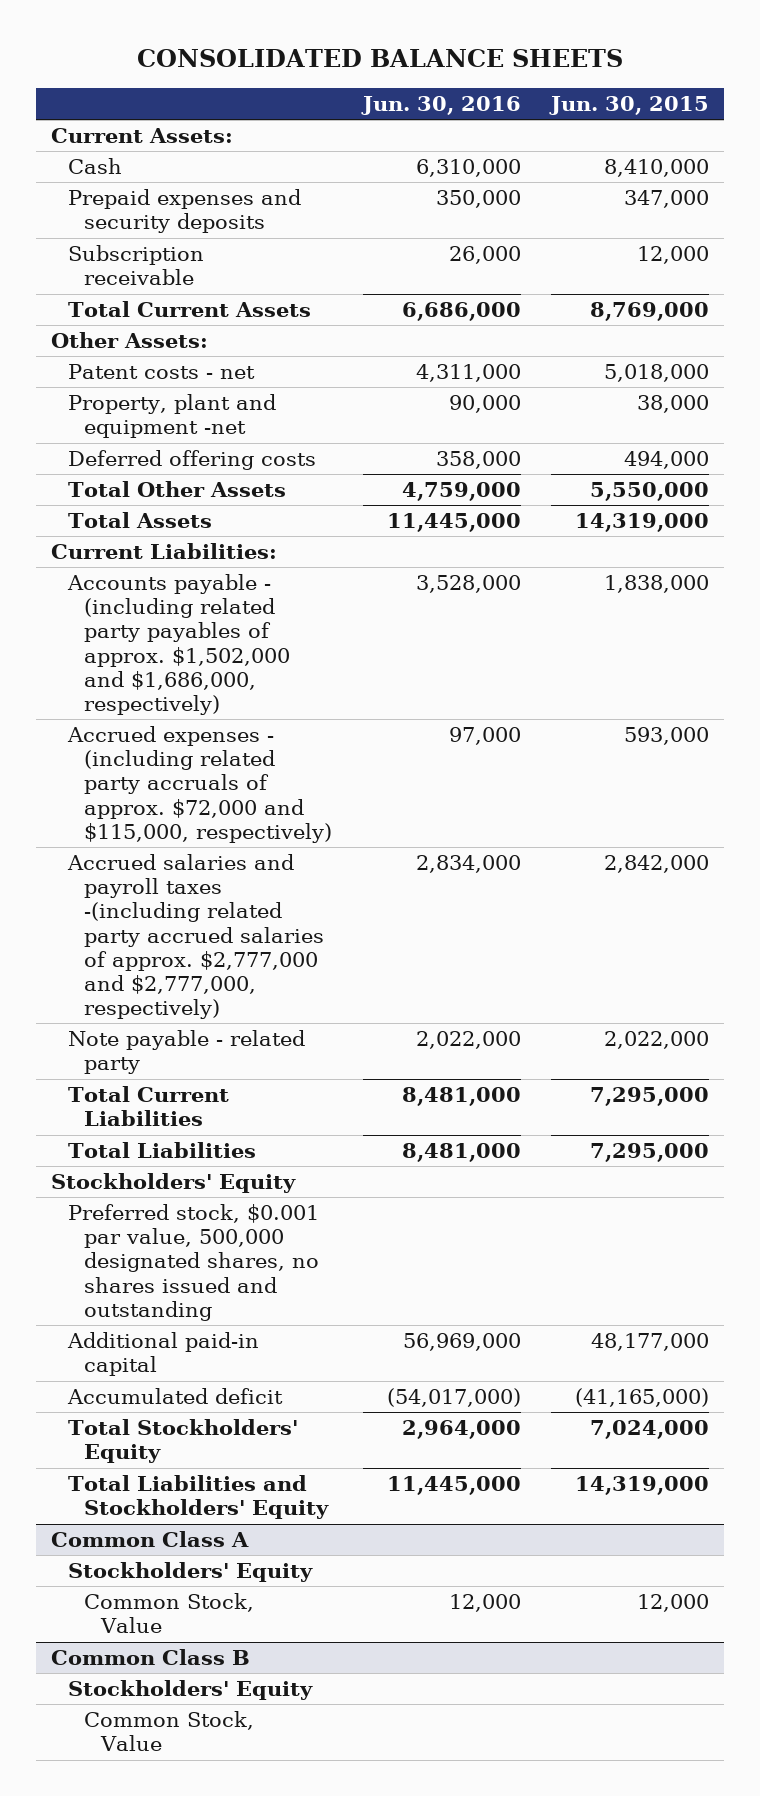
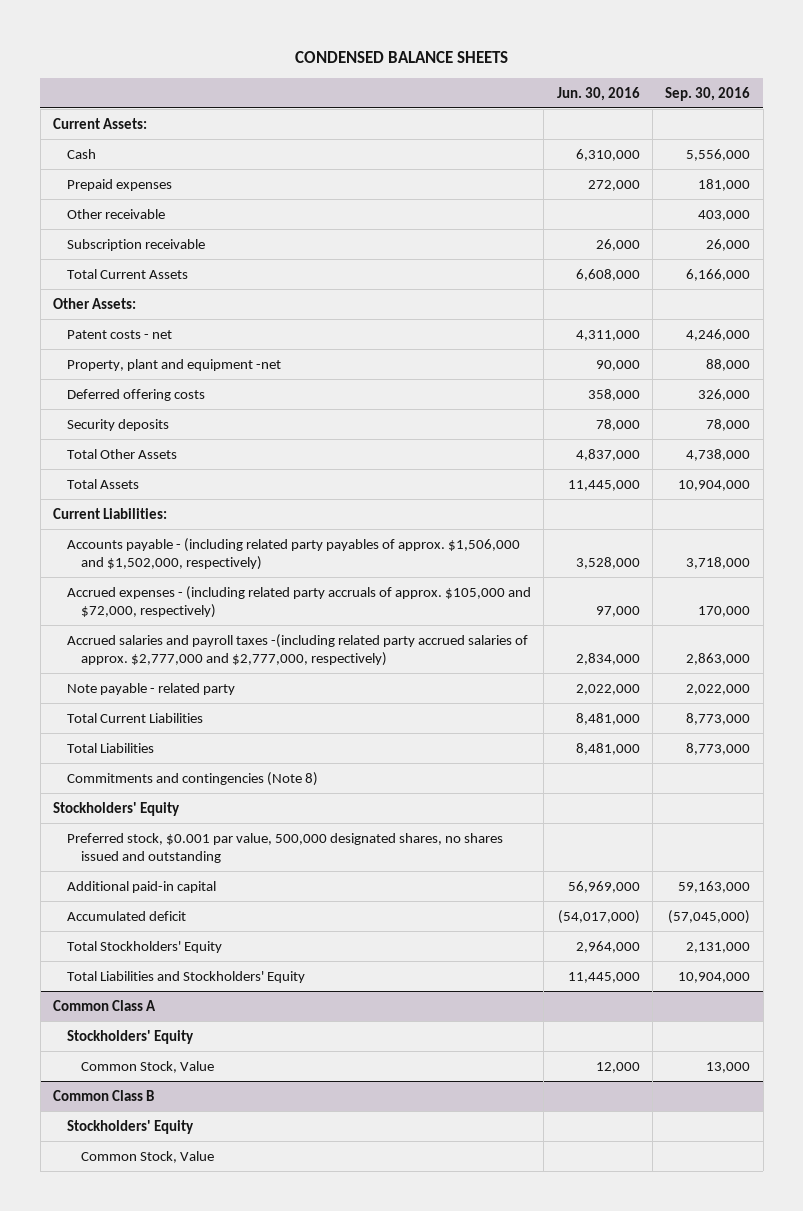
- CONSOLIDATED BALANCE SHEETS
+ CONDENSED BALANCE SHEETS
- | Jun. 30, 2016 | Jun. 30, 2015
+ | Jun. 30, 2016 | Sep. 30, 2016
- Prepaid expenses and security deposits | 350,000 | 347,000
+ Prepaid expenses | 272,000 | 181,000
+ Other receivable | | 403,000
- Total Current Assets | 6,686,000 | 8,769,000
+ Total Current Assets | 6,608,000 | 6,166,000
- Total Other Assets | 4,759,000 | 5,550,000
+ Security deposits | 78,000 | 78,000
+ Total Other Assets | 4,837,000 | 4,738,000
- Accounts payable - (including related party payables of approx. $1,502,000 and $1,686,000, respectively) | 3,528,000 | 1,838,000
- Accrued expenses - (including related party accruals of approx. $72,000 and $115,000, respectively) | 97,000 | 593,000
+ Accounts payable - (including related party payables of approx. $1,506,000 and $1,502,000, respectively) | 3,528,000 | 3,718,000
+ Accrued expenses - (including related party accruals of approx. $105,000 and $72,000, respectively) | 97,000 | 170,000
+ Commitments and contingencies (Note 8)

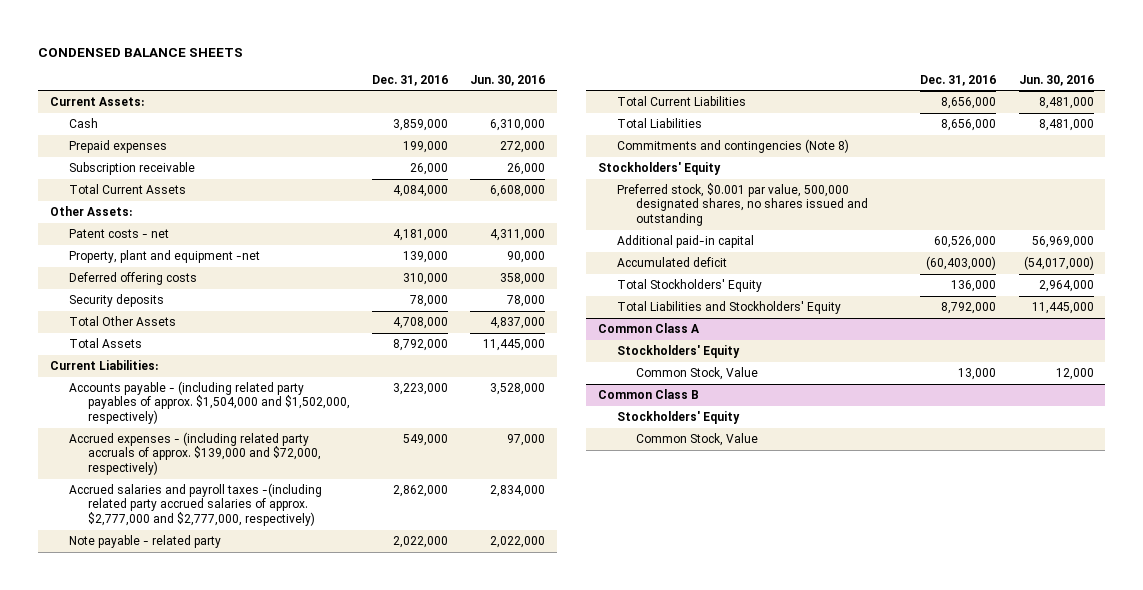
- | Jun. 30, 2016 | Sep. 30, 2016
+ | Dec. 31, 2016 | Jun. 30, 2016
- Other receivable | | 403,000
- Accounts payable - (including related party payables of approx. $1,506,000 and $1,502,000, respectively) | 3,528,000 | 3,718,000
- Accrued expenses - (including related party accruals of approx. $105,000 and $72,000, respectively) | 97,000 | 170,000
+ Accounts payable - (including related party payables of approx. $1,504,000 and $1,502,000, respectively) | 3,223,000 | 3,528,000
+ Accrued expenses - (including related party accruals of approx. $139,000 and $72,000, respectively) | 549,000 | 97,000

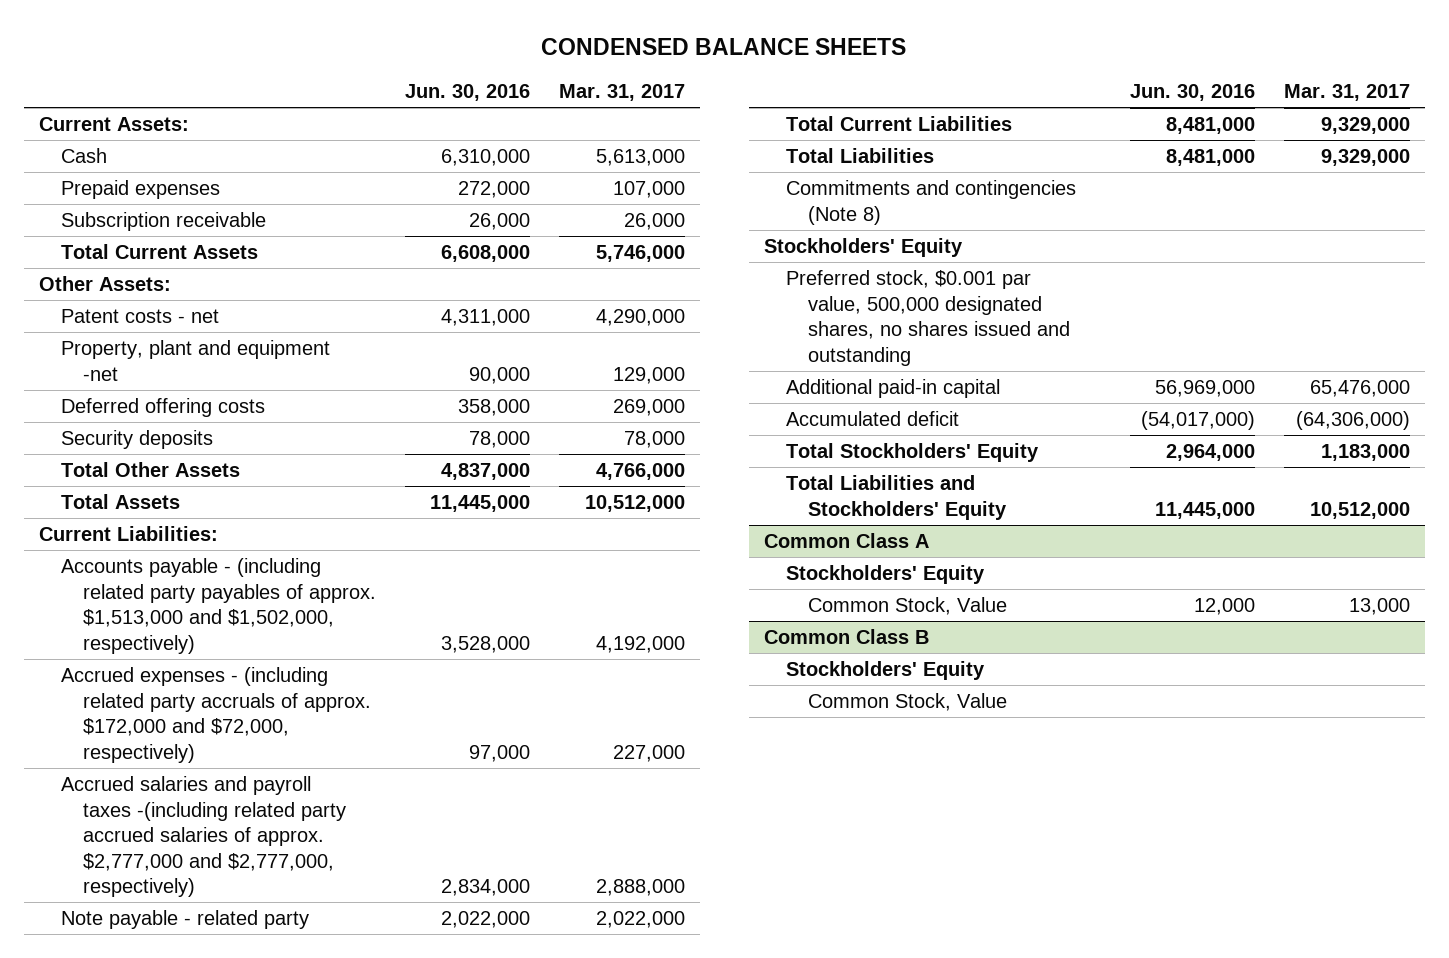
- | Dec. 31, 2016 | Jun. 30, 2016
+ | Jun. 30, 2016 | Mar. 31, 2017
- Accounts payable - (including related party payables of approx. $1,504,000 and $1,502,000, respectively) | 3,223,000 | 3,528,000
- Accrued expenses - (including related party accruals of approx. $139,000 and $72,000, respectively) | 549,000 | 97,000
+ Accounts payable - (including related party payables of approx. $1,513,000 and $1,502,000, respectively) | 3,528,000 | 4,192,000
+ Accrued expenses - (including related party accruals of approx. $172,000 and $72,000, respectively) | 97,000 | 227,000

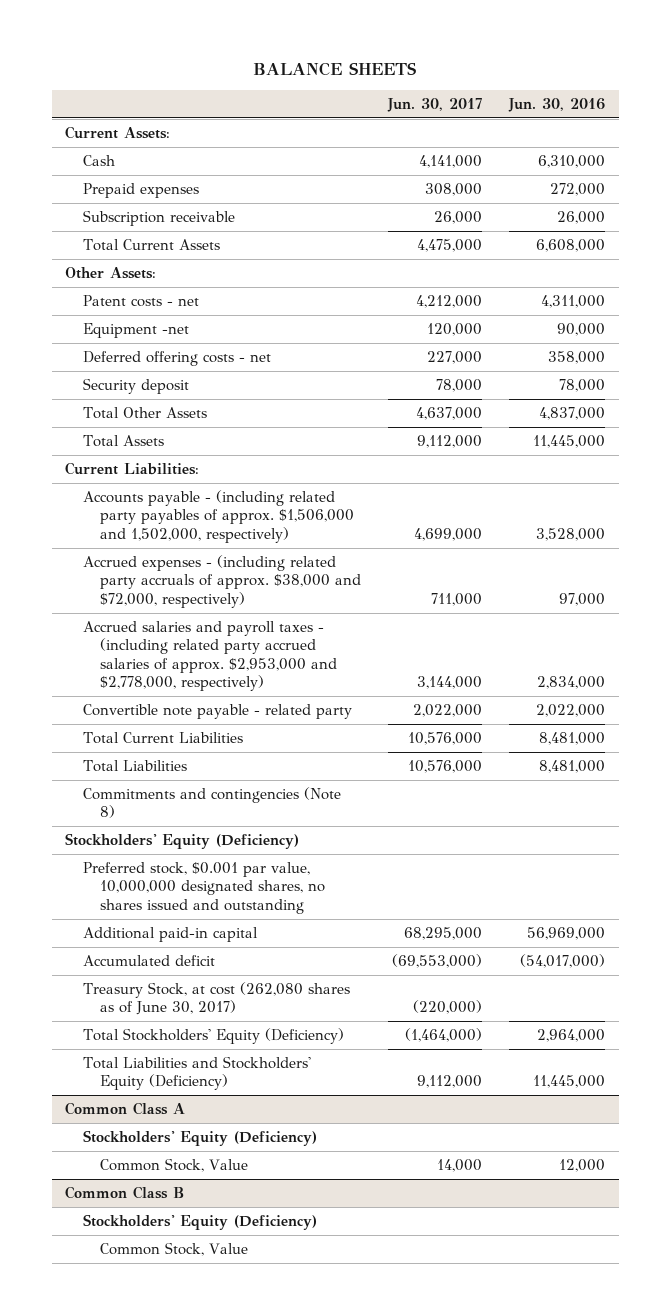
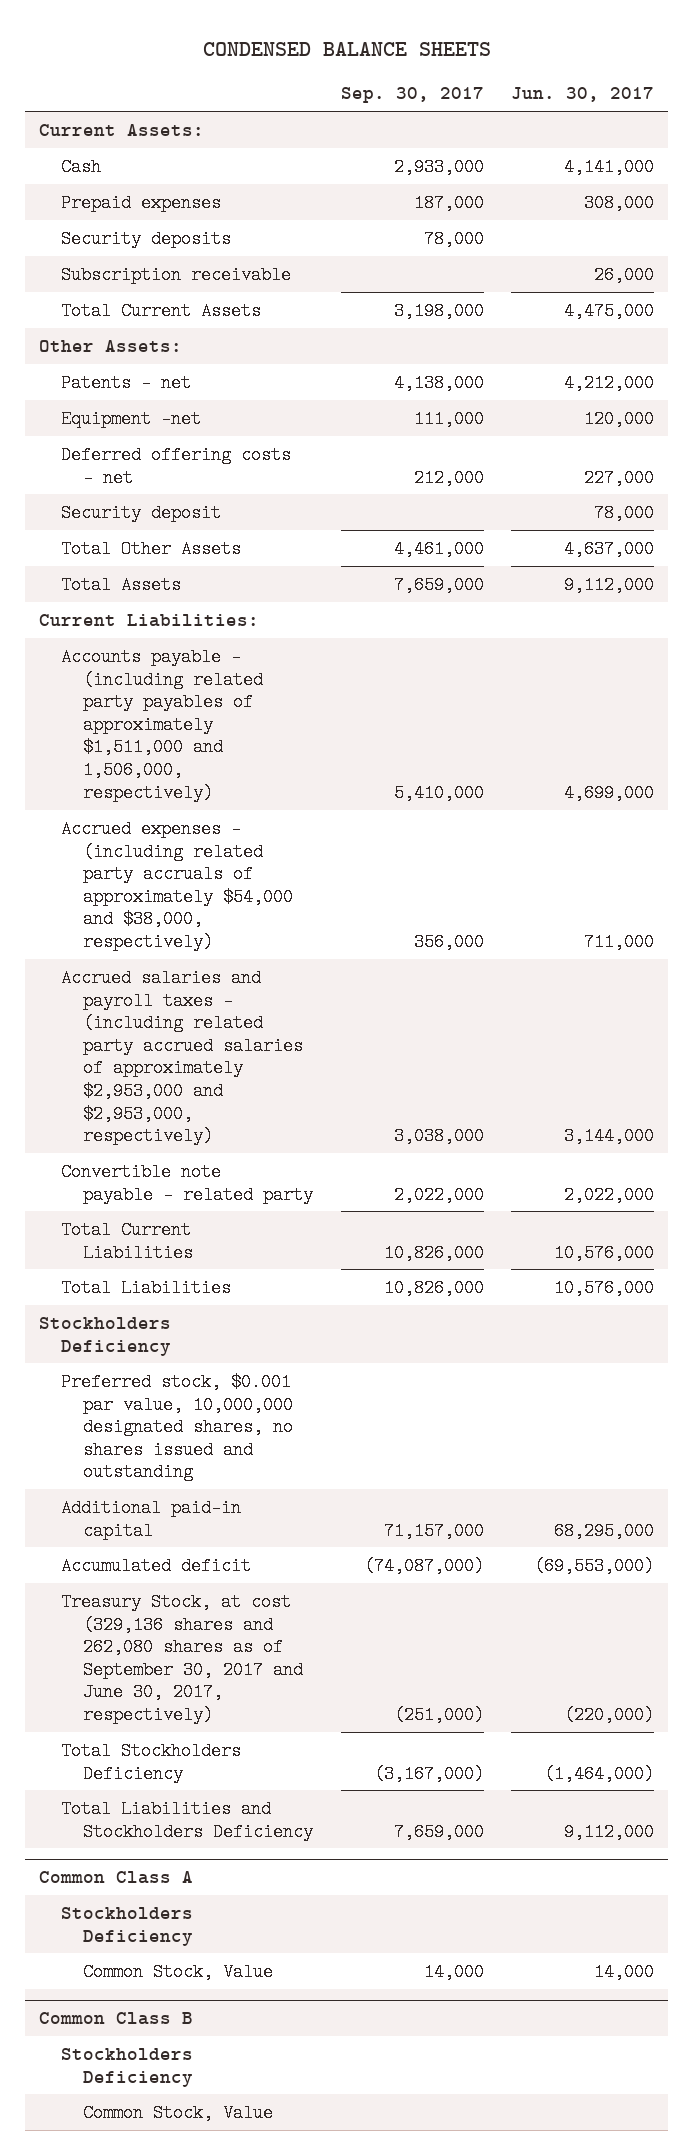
- BALANCE SHEETS
+ CONDENSED BALANCE SHEETS
- | Jun. 30, 2017 | Jun. 30, 2016
+ | Sep. 30, 2017 | Jun. 30, 2017
+ Security deposits | 78,000 |
- Patent costs - net | 4,212,000 | 4,311,000
+ Patents - net | 4,138,000 | 4,212,000
- Accounts payable - (including related party payables of approx. $1,506,000 and 1,502,000, respectively) | 4,699,000 | 3,528,000
- Accrued expenses - (including related party accruals of approx. $38,000 and $72,000, respectively) | 711,000 | 97,000
- Accrued salaries and payroll taxes - (including related party accrued salaries of approx. $2,953,000 and $2,778,000, respectively) | 3,144,000 | 2,834,000
+ Accounts payable - (including related party payables of approximately $1,511,000 and 1,506,000, respectively) | 5,410,000 | 4,699,000
+ Accrued expenses - (including related party accruals of approximately $54,000 and $38,000, respectively) | 356,000 | 711,000
+ Accrued salaries and payroll taxes - (including related party accrued salaries of approximately $2,953,000 and $2,953,000, respectively) | 3,038,000 | 3,144,000
- Commitments and contingencies (Note 8)
- Stockholders' Equity (Deficiency)
+ Stockholders Deficiency
- Treasury Stock, at cost (262,080 shares as of June 30, 2017) | (220,000) |
- Total Stockholders' Equity (Deficiency) | (1,464,000) | 2,964,000
- Total Liabilities and Stockholders' Equity (Deficiency) | 9,112,000 | 11,445,000
+ Treasury Stock, at cost (329,136 shares and 262,080 shares as of September 30, 2017 and June 30, 2017, respectively) | (251,000) | (220,000)
+ Total Stockholders Deficiency | (3,167,000) | (1,464,000)
+ Total Liabilities and Stockholders Deficiency | 7,659,000 | 9,112,000
@ Common Class A
- Stockholders' Equity (Deficiency)
+ Stockholders Deficiency
@ Common Class B
- Stockholders' Equity (Deficiency)
+ Stockholders Deficiency

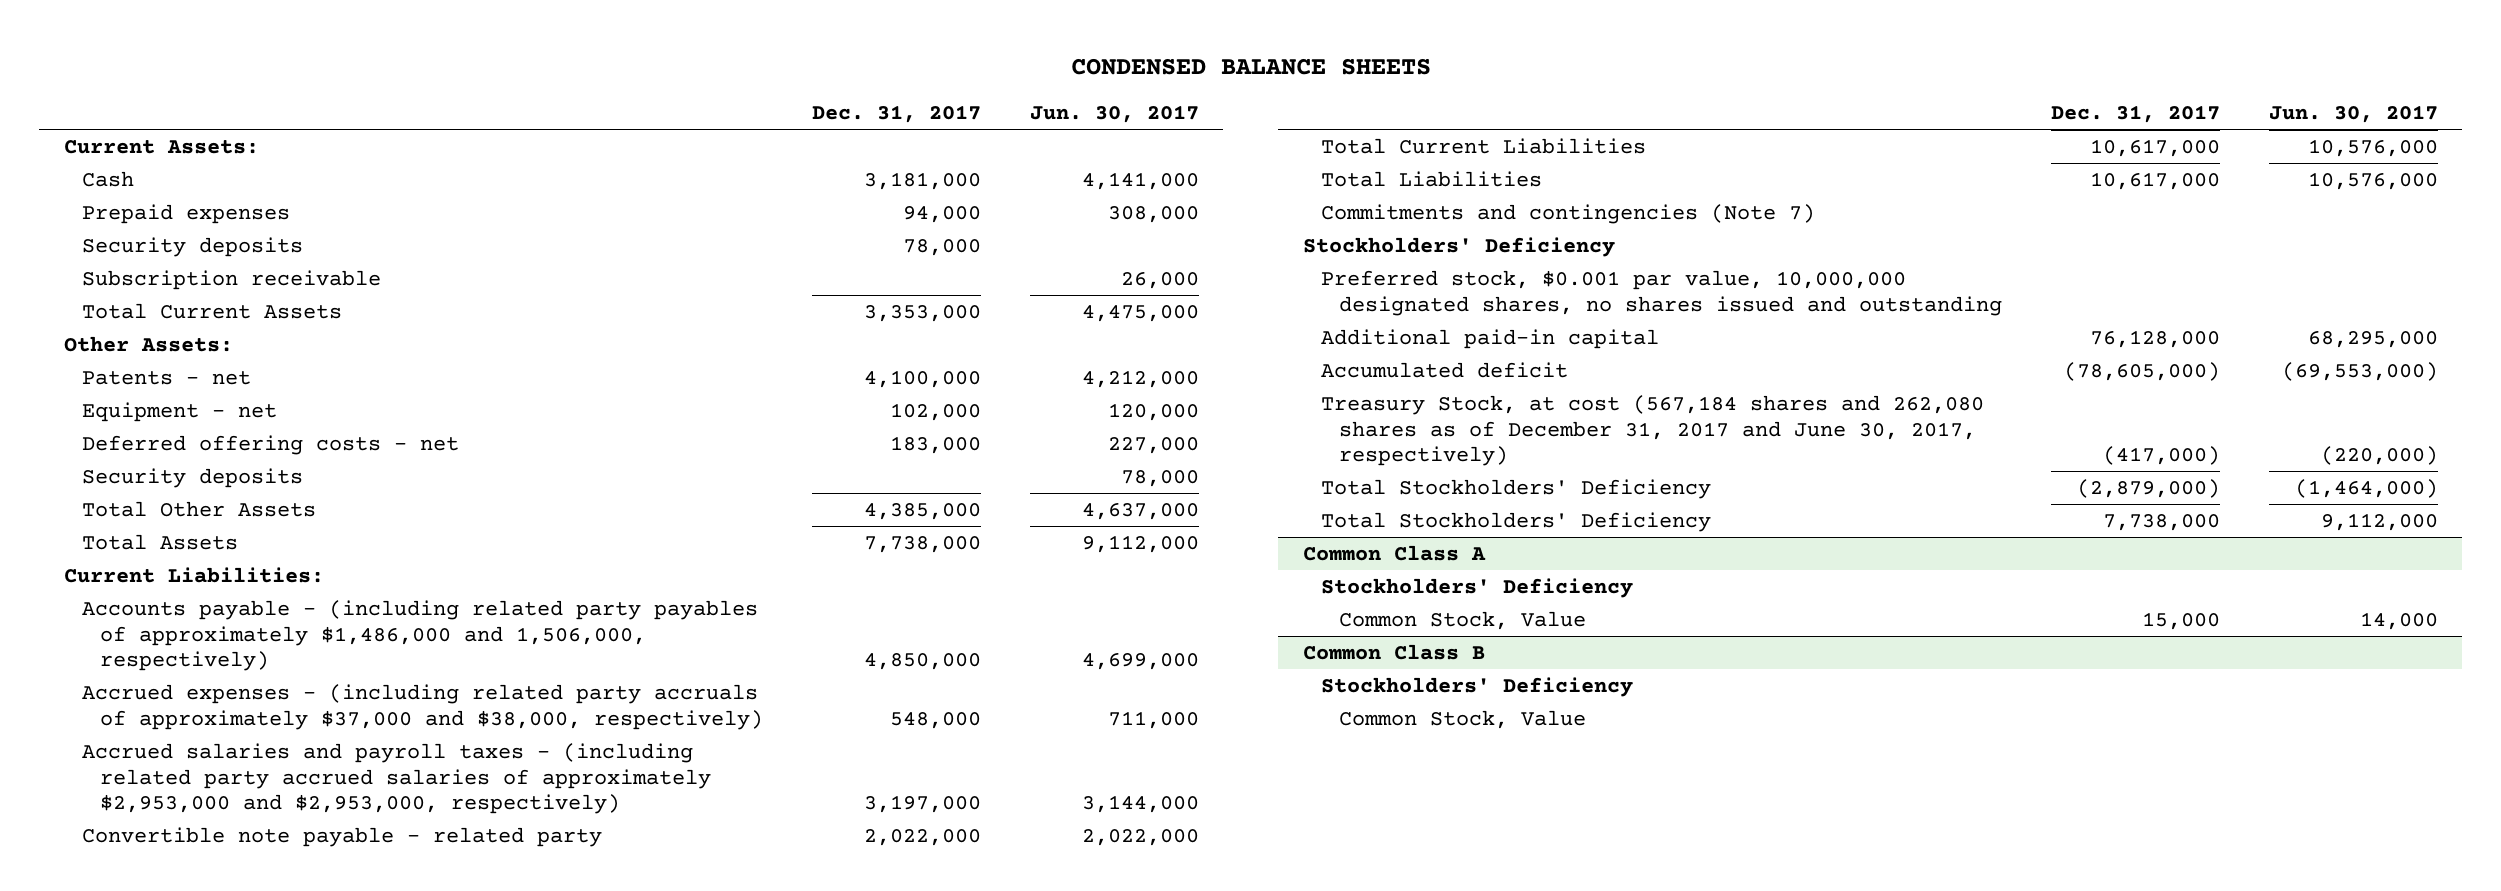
- | Sep. 30, 2017 | Jun. 30, 2017
+ | Dec. 31, 2017 | Jun. 30, 2017
- Equipment -net | 111,000 | 120,000
+ Equipment - net | 102,000 | 120,000
- Security deposit | | 78,000
+ Security deposits | | 78,000
- Accounts payable - (including related party payables of approximately $1,511,000 and 1,506,000, respectively) | 5,410,000 | 4,699,000
- Accrued expenses - (including related party accruals of approximately $54,000 and $38,000, respectively) | 356,000 | 711,000
+ Accounts payable - (including related party payables of approximately $1,486,000 and 1,506,000, respectively) | 4,850,000 | 4,699,000
+ Accrued expenses - (including related party accruals of approximately $37,000 and $38,000, respectively) | 548,000 | 711,000
- Stockholders Deficiency
+ Commitments and contingencies (Note 7)
+ Stockholders' Deficiency
- Treasury Stock, at cost (329,136 shares and 262,080 shares as of September 30, 2017 and June 30, 2017, respectively) | (251,000) | (220,000)
- Total Stockholders Deficiency | (3,167,000) | (1,464,000)
- Total Liabilities and Stockholders Deficiency | 7,659,000 | 9,112,000
+ Treasury Stock, at cost (567,184 shares and 262,080 shares as of December 31, 2017 and June 30, 2017, respectively) | (417,000) | (220,000)
+ Total Stockholders' Deficiency | (2,879,000) | (1,464,000)
+ Total Stockholders' Deficiency | 7,738,000 | 9,112,000
@ Common Class A
- Stockholders Deficiency
+ Stockholders' Deficiency
@ Common Class B
- Stockholders Deficiency
+ Stockholders' Deficiency

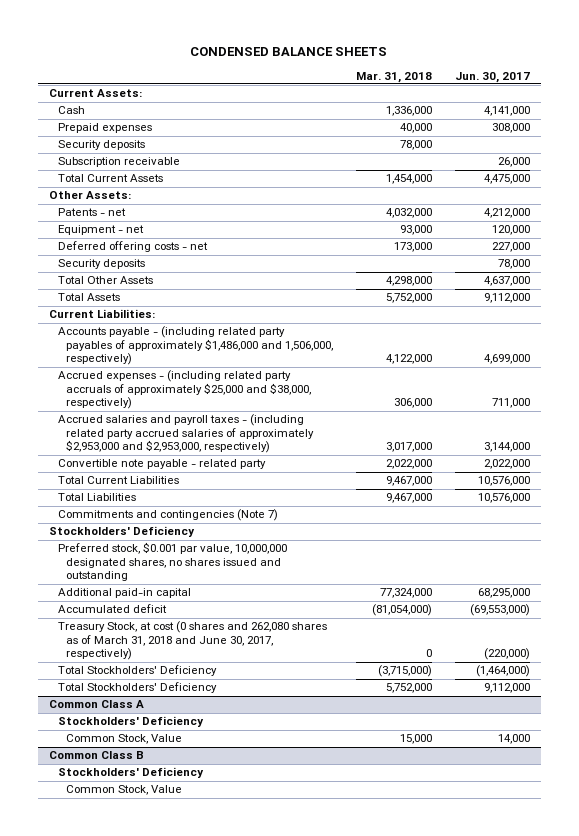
- | Dec. 31, 2017 | Jun. 30, 2017
+ | Mar. 31, 2018 | Jun. 30, 2017
- Accrued expenses - (including related party accruals of approximately $37,000 and $38,000, respectively) | 548,000 | 711,000
+ Accrued expenses - (including related party accruals of approximately $25,000 and $38,000, respectively) | 306,000 | 711,000
- Treasury Stock, at cost (567,184 shares and 262,080 shares as of December 31, 2017 and June 30, 2017, respectively) | (417,000) | (220,000)
+ Treasury Stock, at cost (0 shares and 262,080 shares as of March 31, 2018 and June 30, 2017, respectively) | 0 | (220,000)

